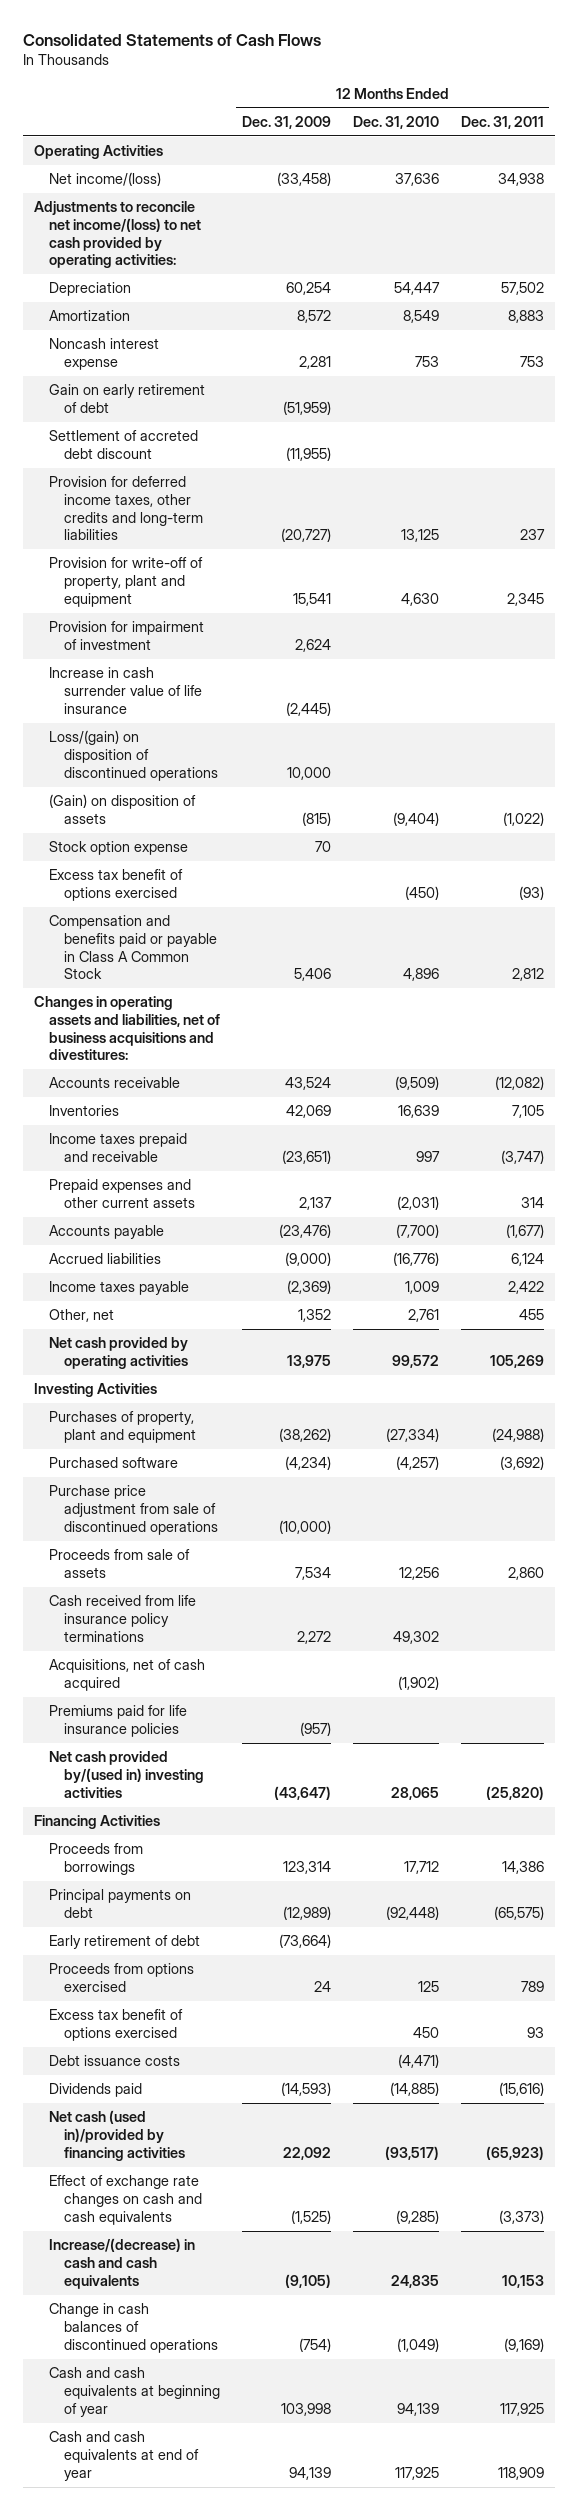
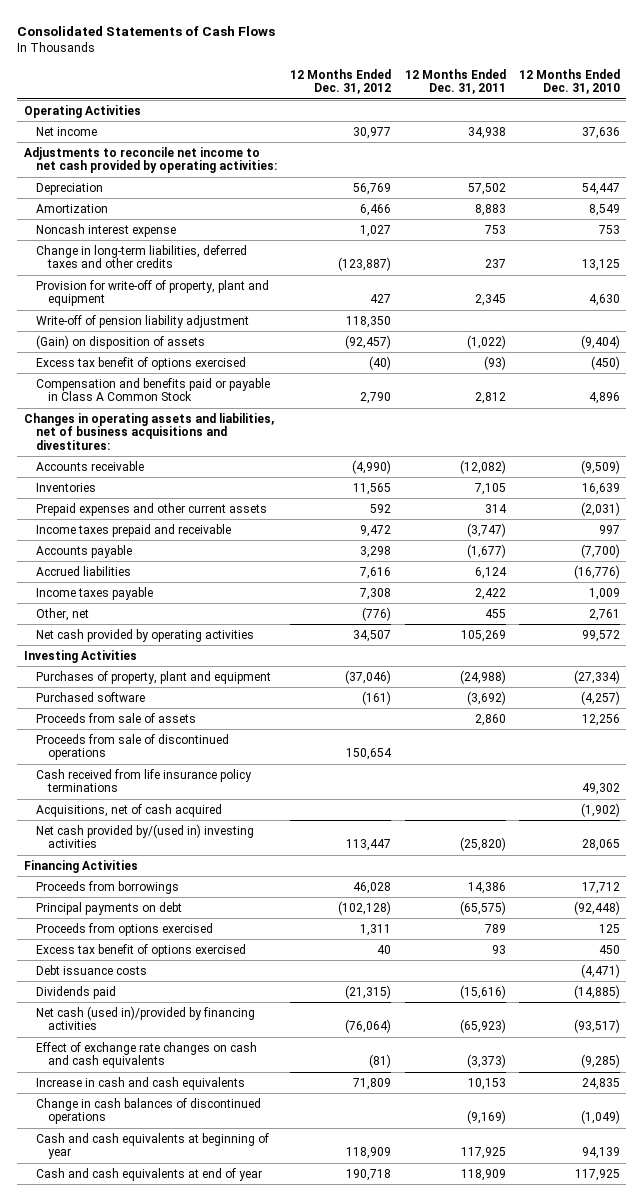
- | 12 Months Ended Dec. 31, 2009 | 12 Months Ended Dec. 31, 2010 | 12 Months Ended Dec. 31, 2011
+ | 12 Months Ended Dec. 31, 2012 | 12 Months Ended Dec. 31, 2011 | 12 Months Ended Dec. 31, 2010
- Net income/(loss) | (33,458) | 37,636 | 34,938
- Adjustments to reconcile net income/(loss) to net cash provided by operating activities:
+ Net income | 30,977 | 34,938 | 37,636
+ Adjustments to reconcile net income to net cash provided by operating activities:
- Gain on early retirement of debt | (51,959) | |
- Settlement of accreted debt discount | (11,955) | |
- Provision for deferred income taxes, other credits and long-term liabilities | (20,727) | 13,125 | 237
+ Change in long-term liabilities, deferred taxes and other credits | (123,887) | 237 | 13,125
- Provision for impairment of investment | 2,624 | |
- Increase in cash surrender value of life insurance | (2,445) | |
- Loss/(gain) on disposition of discontinued operations | 10,000 | |
+ Write-off of pension liability adjustment | 118,350 | |
- Stock option expense | 70 | |
moved down: Income taxes prepaid and receivable | 9,472 | (3,747) | 997
- Purchase price adjustment from sale of discontinued operations | (10,000) | |
+ Proceeds from sale of discontinued operations | 150,654 | |
- Premiums paid for life insurance policies | (957) | |
- Early retirement of debt | (73,664) | |
- Increase/(decrease) in cash and cash equivalents | (9,105) | 24,835 | 10,153
+ Increase in cash and cash equivalents | 71,809 | 10,153 | 24,835

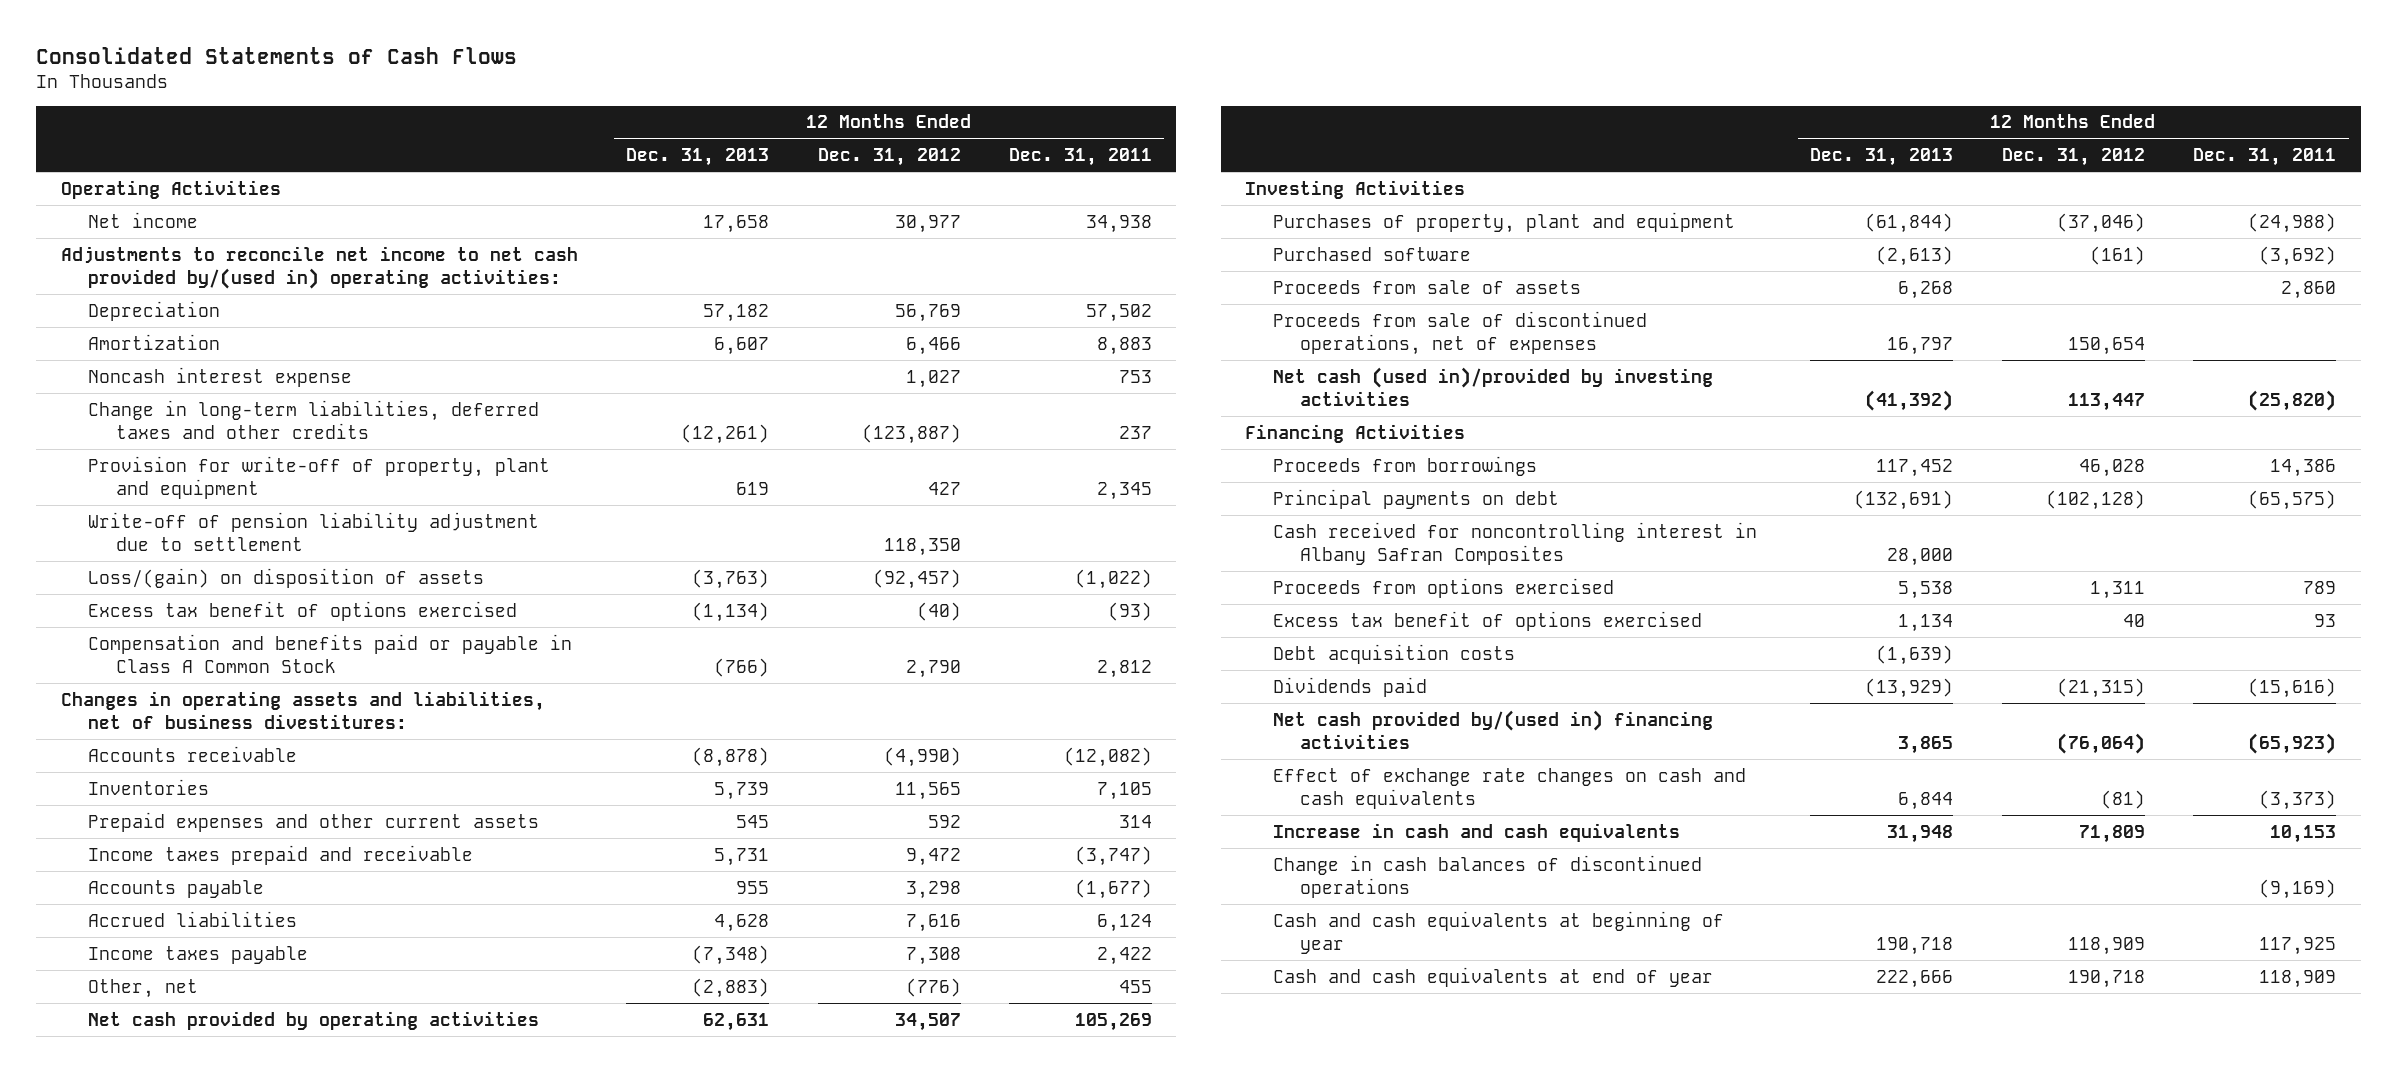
- | 12 Months Ended Dec. 31, 2012 | 12 Months Ended Dec. 31, 2011 | 12 Months Ended Dec. 31, 2010
+ | 12 Months Ended Dec. 31, 2013 | 12 Months Ended Dec. 31, 2012 | 12 Months Ended Dec. 31, 2011
- Adjustments to reconcile net income to net cash provided by operating activities:
+ Adjustments to reconcile net income to net cash provided by/(used in) operating activities:
- Write-off of pension liability adjustment | 118,350 | |
- (Gain) on disposition of assets | (92,457) | (1,022) | (9,404)
+ Write-off of pension liability adjustment due to settlement | | 118,350 |
+ Loss/(gain) on disposition of assets | (3,763) | (92,457) | (1,022)
- Changes in operating assets and liabilities, net of business acquisitions and divestitures:
+ Changes in operating assets and liabilities, net of business divestitures:
- Proceeds from sale of discontinued operations | 150,654 | |
- Cash received from life insurance policy terminations | | | 49,302
- Acquisitions, net of cash acquired | | | (1,902)
- Net cash provided by/(used in) investing activities | 113,447 | (25,820) | 28,065
+ Proceeds from sale of discontinued operations, net of expenses | 16,797 | 150,654 |
+ Net cash (used in)/provided by investing activities | (41,392) | 113,447 | (25,820)
+ Cash received for noncontrolling interest in Albany Safran Composites | 28,000 | |
- Debt issuance costs | | | (4,471)
+ Debt acquisition costs | (1,639) | |
- Net cash (used in)/provided by financing activities | (76,064) | (65,923) | (93,517)
+ Net cash provided by/(used in) financing activities | 3,865 | (76,064) | (65,923)

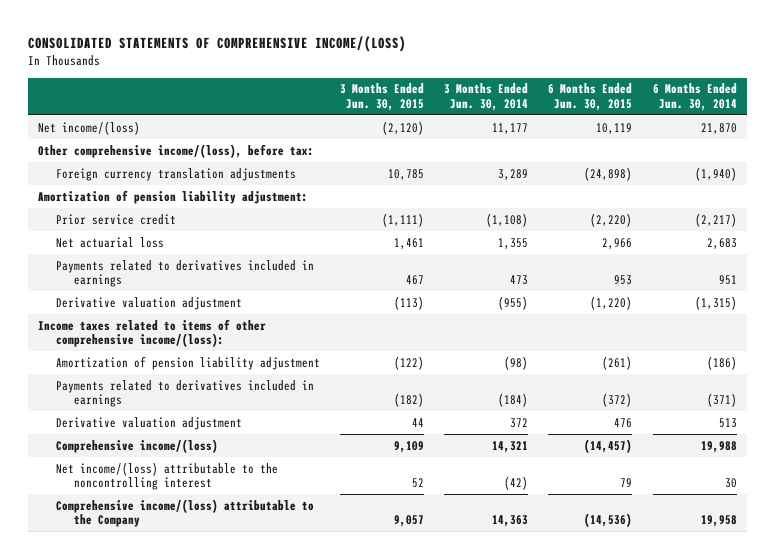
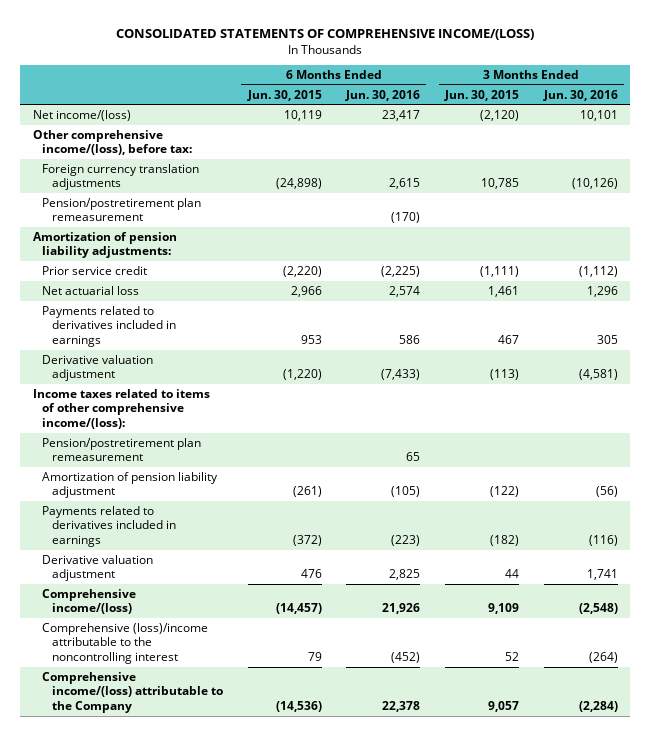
- | 3 Months Ended Jun. 30, 2015 | 3 Months Ended Jun. 30, 2014 | 6 Months Ended Jun. 30, 2015 | 6 Months Ended Jun. 30, 2014
+ | 6 Months Ended Jun. 30, 2015 | 6 Months Ended Jun. 30, 2016 | 3 Months Ended Jun. 30, 2015 | 3 Months Ended Jun. 30, 2016
- Amortization of pension liability adjustment:
+ Pension/postretirement plan remeasurement | | (170) | |
+ Amortization of pension liability adjustments:
+ Pension/postretirement plan remeasurement | | 65 | |
- Net income/(loss) attributable to the noncontrolling interest | 52 | (42) | 79 | 30
+ Comprehensive (loss)/income attributable to the noncontrolling interest | 79 | (452) | 52 | (264)

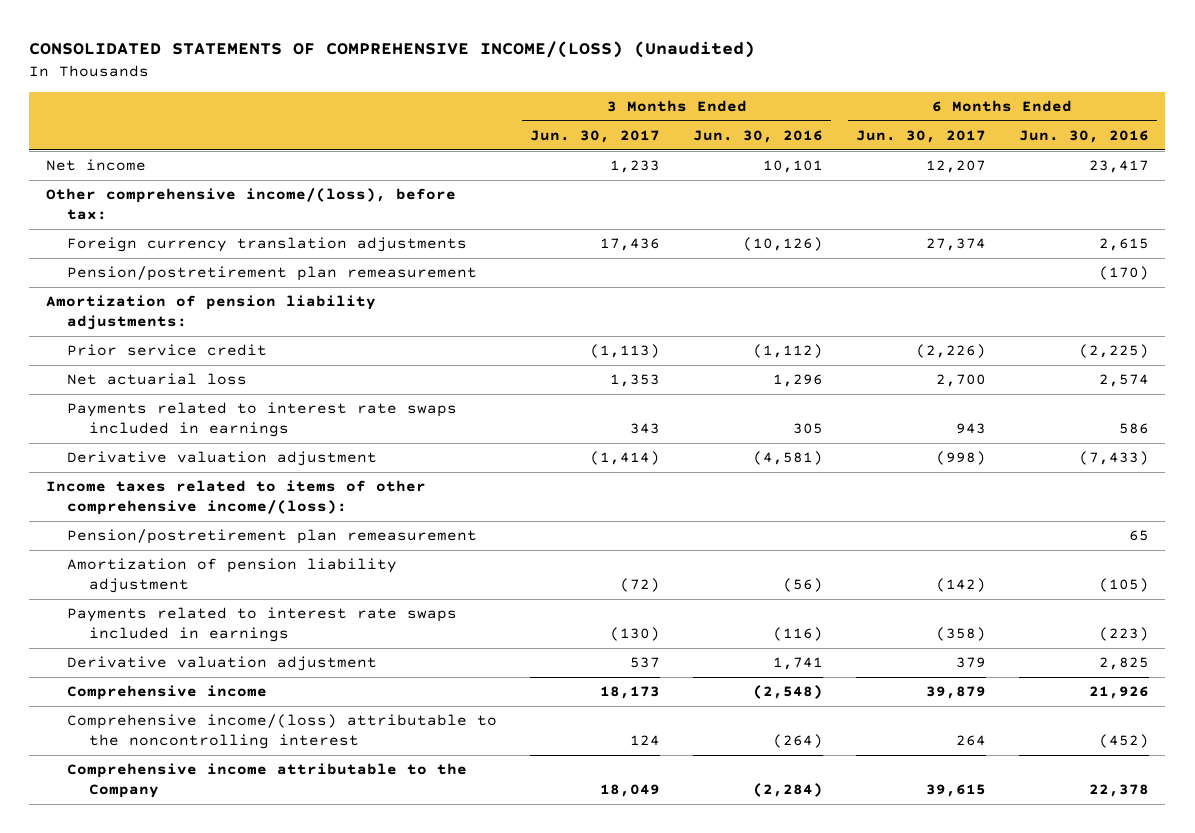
- CONSOLIDATED STATEMENTS OF COMPREHENSIVE INCOME/(LOSS)
+ CONSOLIDATED STATEMENTS OF COMPREHENSIVE INCOME/(LOSS) (Unaudited)
- | 6 Months Ended Jun. 30, 2015 | 6 Months Ended Jun. 30, 2016 | 3 Months Ended Jun. 30, 2015 | 3 Months Ended Jun. 30, 2016
+ | 3 Months Ended Jun. 30, 2017 | 3 Months Ended Jun. 30, 2016 | 6 Months Ended Jun. 30, 2017 | 6 Months Ended Jun. 30, 2016
- Net income/(loss) | 10,119 | 23,417 | (2,120) | 10,101
+ Net income | 1,233 | 10,101 | 12,207 | 23,417
- Payments related to derivatives included in earnings | 953 | 586 | 467 | 305
+ Payments related to interest rate swaps included in earnings | 343 | 305 | 943 | 586
- Payments related to derivatives included in earnings | (372) | (223) | (182) | (116)
+ Payments related to interest rate swaps included in earnings | (130) | (116) | (358) | (223)
- Comprehensive income/(loss) | (14,457) | 21,926 | 9,109 | (2,548)
- Comprehensive (loss)/income attributable to the noncontrolling interest | 79 | (452) | 52 | (264)
- Comprehensive income/(loss) attributable to the Company | (14,536) | 22,378 | 9,057 | (2,284)
+ Comprehensive income | 18,173 | (2,548) | 39,879 | 21,926
+ Comprehensive income/(loss) attributable to the noncontrolling interest | 124 | (264) | 264 | (452)
+ Comprehensive income attributable to the Company | 18,049 | (2,284) | 39,615 | 22,378

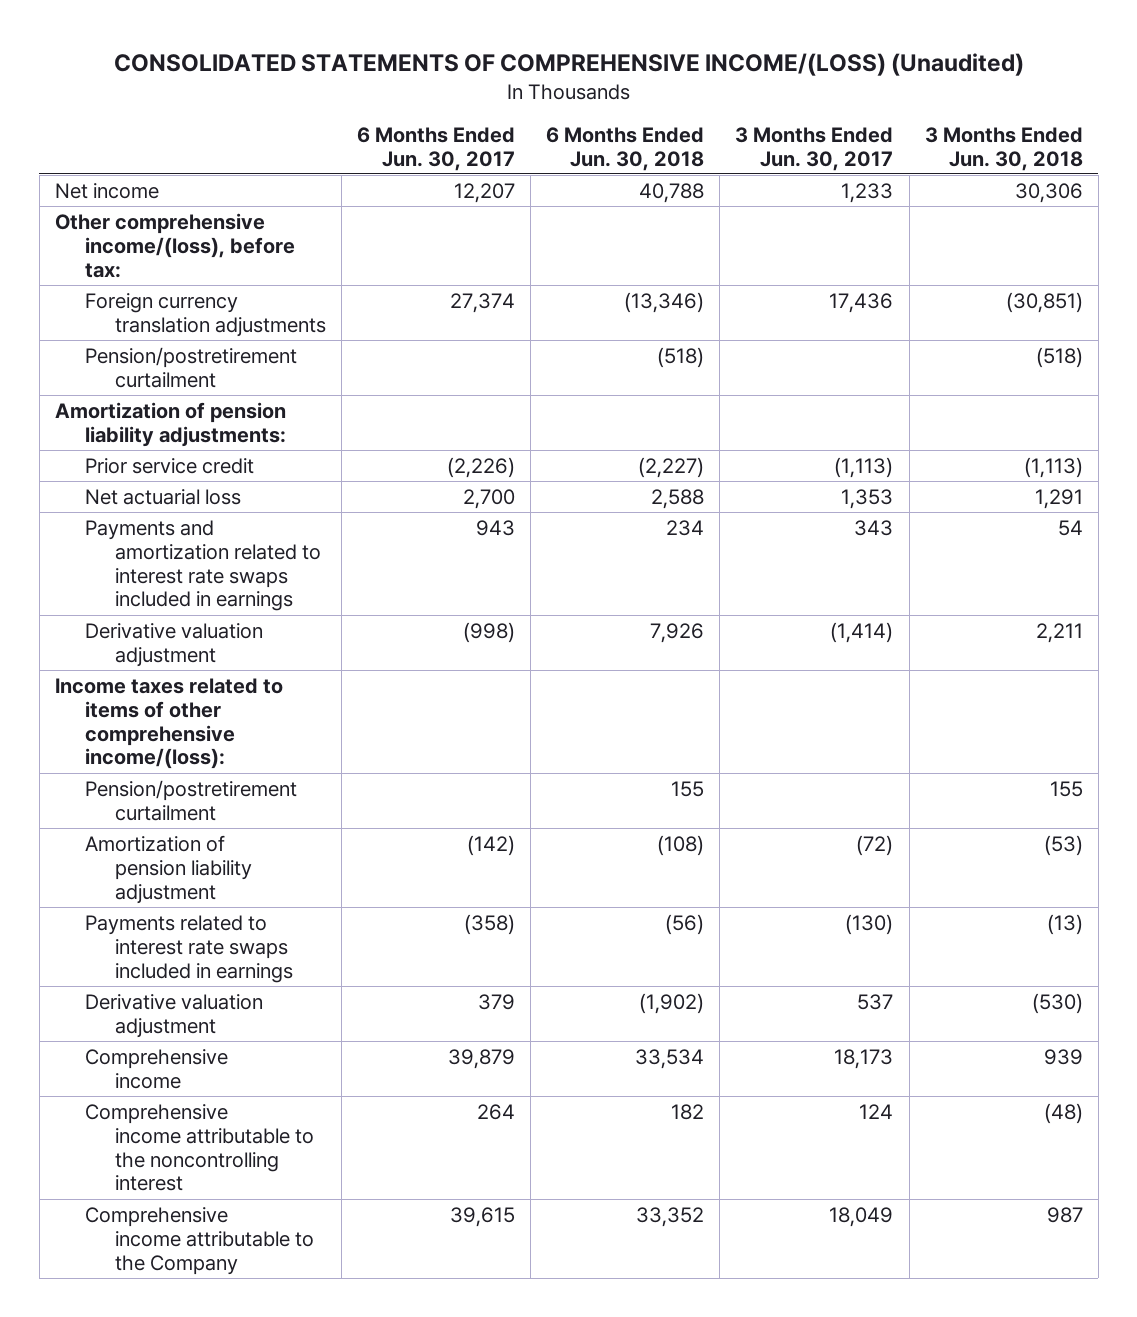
- | 3 Months Ended Jun. 30, 2017 | 3 Months Ended Jun. 30, 2016 | 6 Months Ended Jun. 30, 2017 | 6 Months Ended Jun. 30, 2016
+ | 6 Months Ended Jun. 30, 2017 | 6 Months Ended Jun. 30, 2018 | 3 Months Ended Jun. 30, 2017 | 3 Months Ended Jun. 30, 2018
- Pension/postretirement plan remeasurement | | | | (170)
+ Pension/postretirement curtailment | | (518) | | (518)
- Payments related to interest rate swaps included in earnings | 343 | 305 | 943 | 586
+ Payments and amortization related to interest rate swaps included in earnings | 943 | 234 | 343 | 54
- Pension/postretirement plan remeasurement | | | | 65
+ Pension/postretirement curtailment | | 155 | | 155
- Comprehensive income/(loss) attributable to the noncontrolling interest | 124 | (264) | 264 | (452)
+ Comprehensive income attributable to the noncontrolling interest | 264 | 182 | 124 | (48)

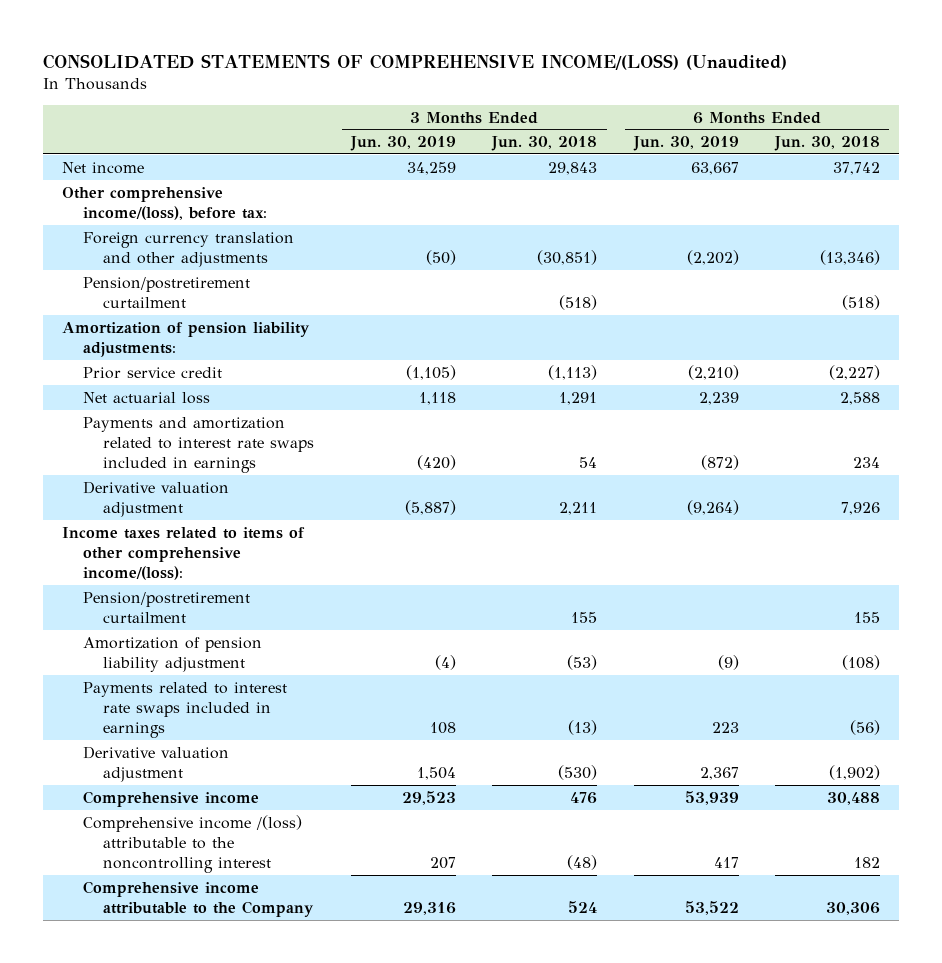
- | 6 Months Ended Jun. 30, 2017 | 6 Months Ended Jun. 30, 2018 | 3 Months Ended Jun. 30, 2017 | 3 Months Ended Jun. 30, 2018
+ | 3 Months Ended Jun. 30, 2019 | 3 Months Ended Jun. 30, 2018 | 6 Months Ended Jun. 30, 2019 | 6 Months Ended Jun. 30, 2018
- Net income | 12,207 | 40,788 | 1,233 | 30,306
+ Net income | 34,259 | 29,843 | 63,667 | 37,742
- Foreign currency translation adjustments | 27,374 | (13,346) | 17,436 | (30,851)
+ Foreign currency translation and other adjustments | (50) | (30,851) | (2,202) | (13,346)
- Comprehensive income | 39,879 | 33,534 | 18,173 | 939
- Comprehensive income attributable to the noncontrolling interest | 264 | 182 | 124 | (48)
- Comprehensive income attributable to the Company | 39,615 | 33,352 | 18,049 | 987
+ Comprehensive income | 29,523 | 476 | 53,939 | 30,488
+ Comprehensive income /(loss) attributable to the noncontrolling interest | 207 | (48) | 417 | 182
+ Comprehensive income attributable to the Company | 29,316 | 524 | 53,522 | 30,306

